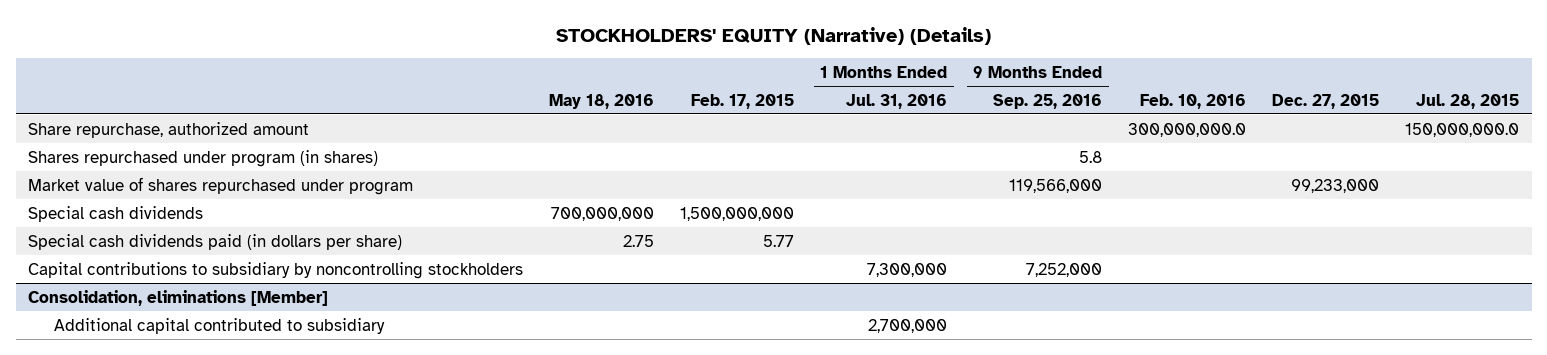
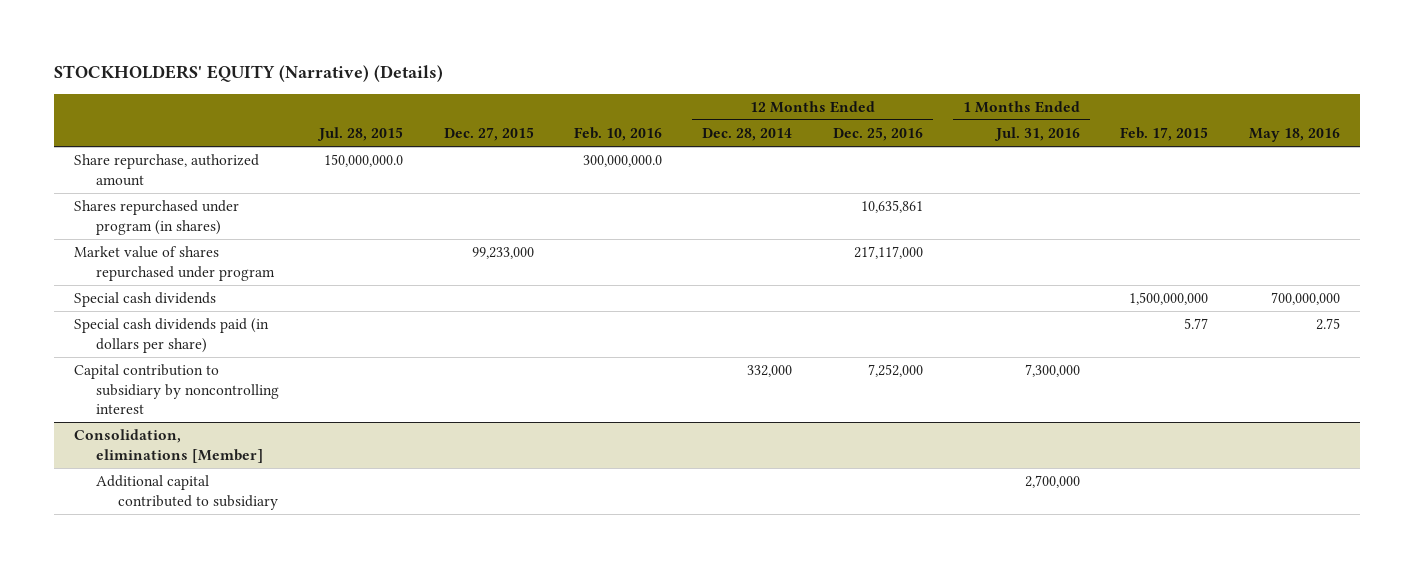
- | May 18, 2016 | Feb. 17, 2015 | 1 Months Ended Jul. 31, 2016 | 9 Months Ended Sep. 25, 2016 | Feb. 10, 2016 | Dec. 27, 2015 | Jul. 28, 2015
+ | Jul. 28, 2015 | Dec. 27, 2015 | Feb. 10, 2016 | 12 Months Ended Dec. 28, 2014 | 12 Months Ended Dec. 25, 2016 | 1 Months Ended Jul. 31, 2016 | Feb. 17, 2015 | May 18, 2016
- Capital contributions to subsidiary by noncontrolling stockholders | | | 7,300,000 | 7,252,000 | | |
+ Capital contribution to subsidiary by noncontrolling interest | | | | 332,000 | 7,252,000 | 7,300,000 | |

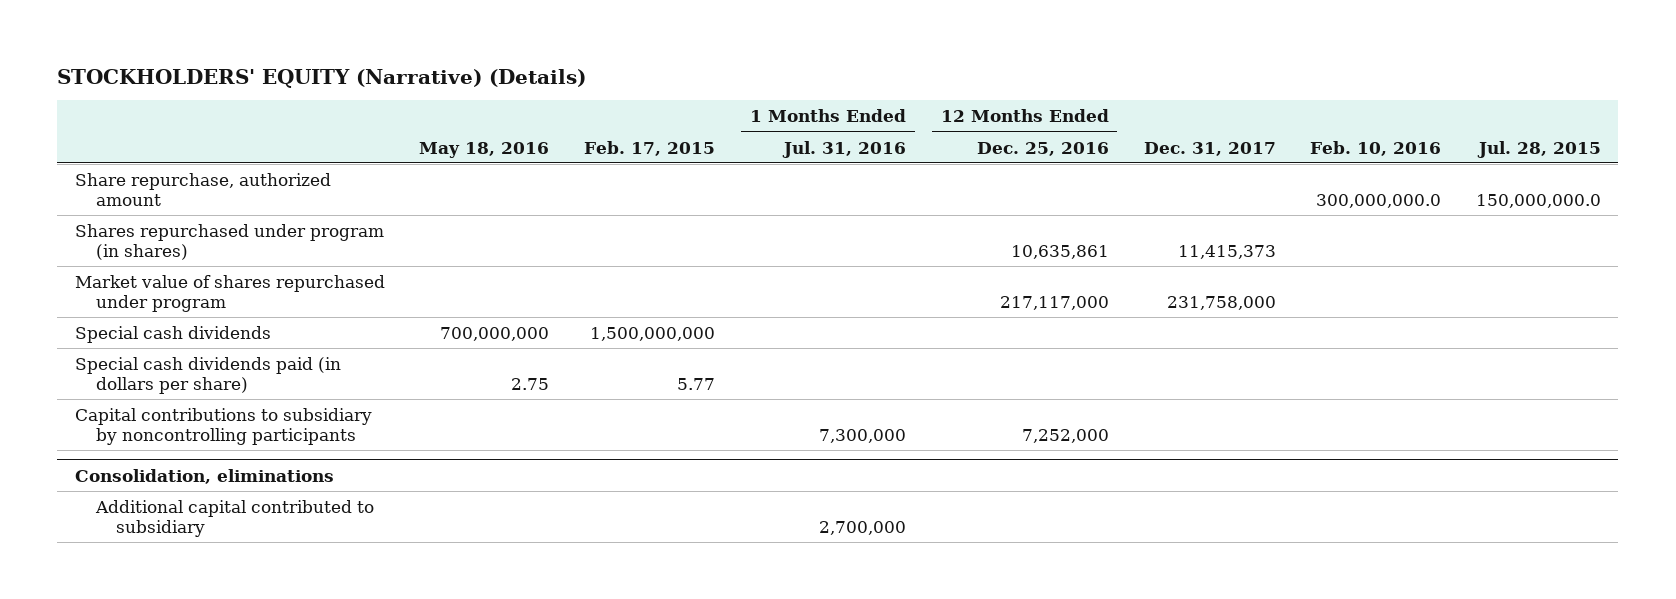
- | Jul. 28, 2015 | Dec. 27, 2015 | Feb. 10, 2016 | 12 Months Ended Dec. 28, 2014 | 12 Months Ended Dec. 25, 2016 | 1 Months Ended Jul. 31, 2016 | Feb. 17, 2015 | May 18, 2016
+ | May 18, 2016 | Feb. 17, 2015 | 1 Months Ended Jul. 31, 2016 | 12 Months Ended Dec. 25, 2016 | Dec. 31, 2017 | Feb. 10, 2016 | Jul. 28, 2015
- Capital contribution to subsidiary by noncontrolling interest | | | | 332,000 | 7,252,000 | 7,300,000 | |
- Consolidation, eliminations [Member]
+ Capital contributions to subsidiary by noncontrolling participants | | | 7,300,000 | 7,252,000 | | |
+ Consolidation, eliminations

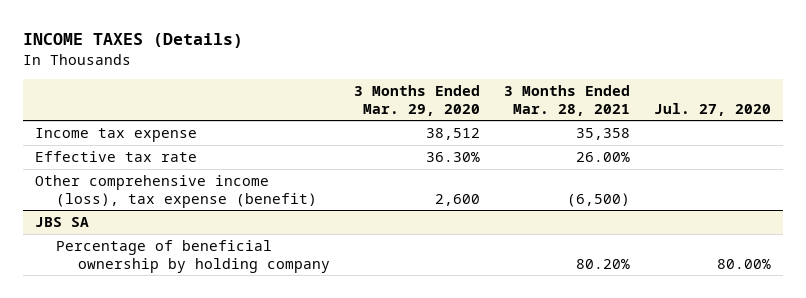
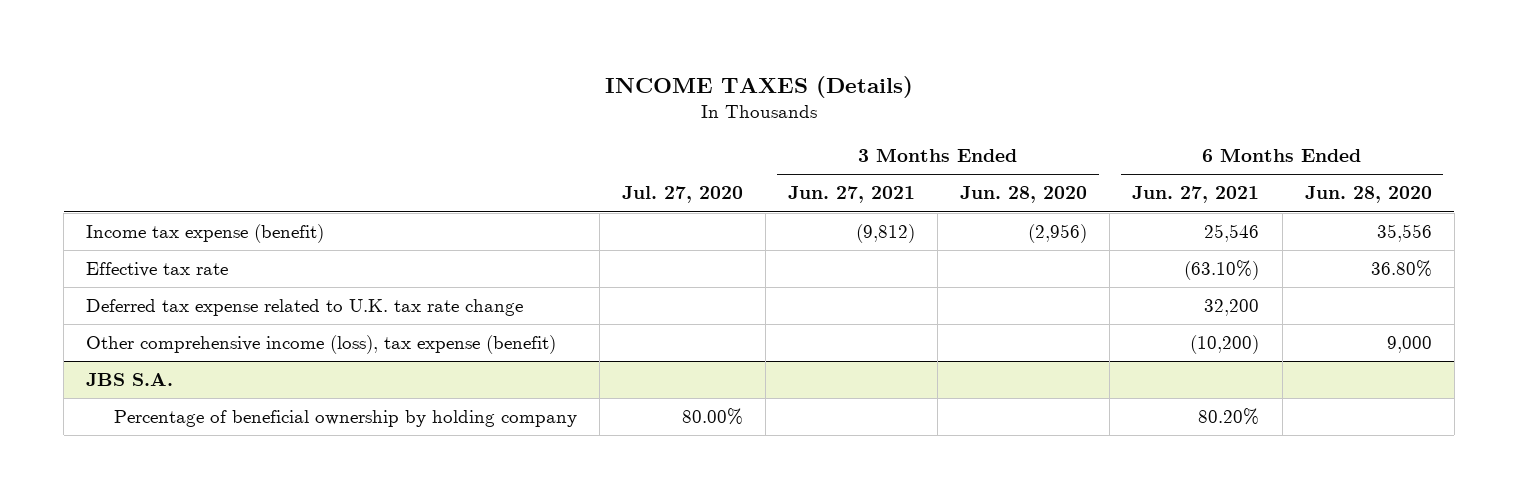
- | 3 Months Ended Mar. 29, 2020 | 3 Months Ended Mar. 28, 2021 | Jul. 27, 2020
+ | Jul. 27, 2020 | 3 Months Ended Jun. 27, 2021 | 3 Months Ended Jun. 28, 2020 | 6 Months Ended Jun. 27, 2021 | 6 Months Ended Jun. 28, 2020
- Income tax expense | 38,512 | 35,358 |
+ Income tax expense (benefit) | | (9,812) | (2,956) | 25,546 | 35,556
+ Deferred tax expense related to U.K. tax rate change | | | | 32,200 |
- JBS SA
+ JBS S.A.

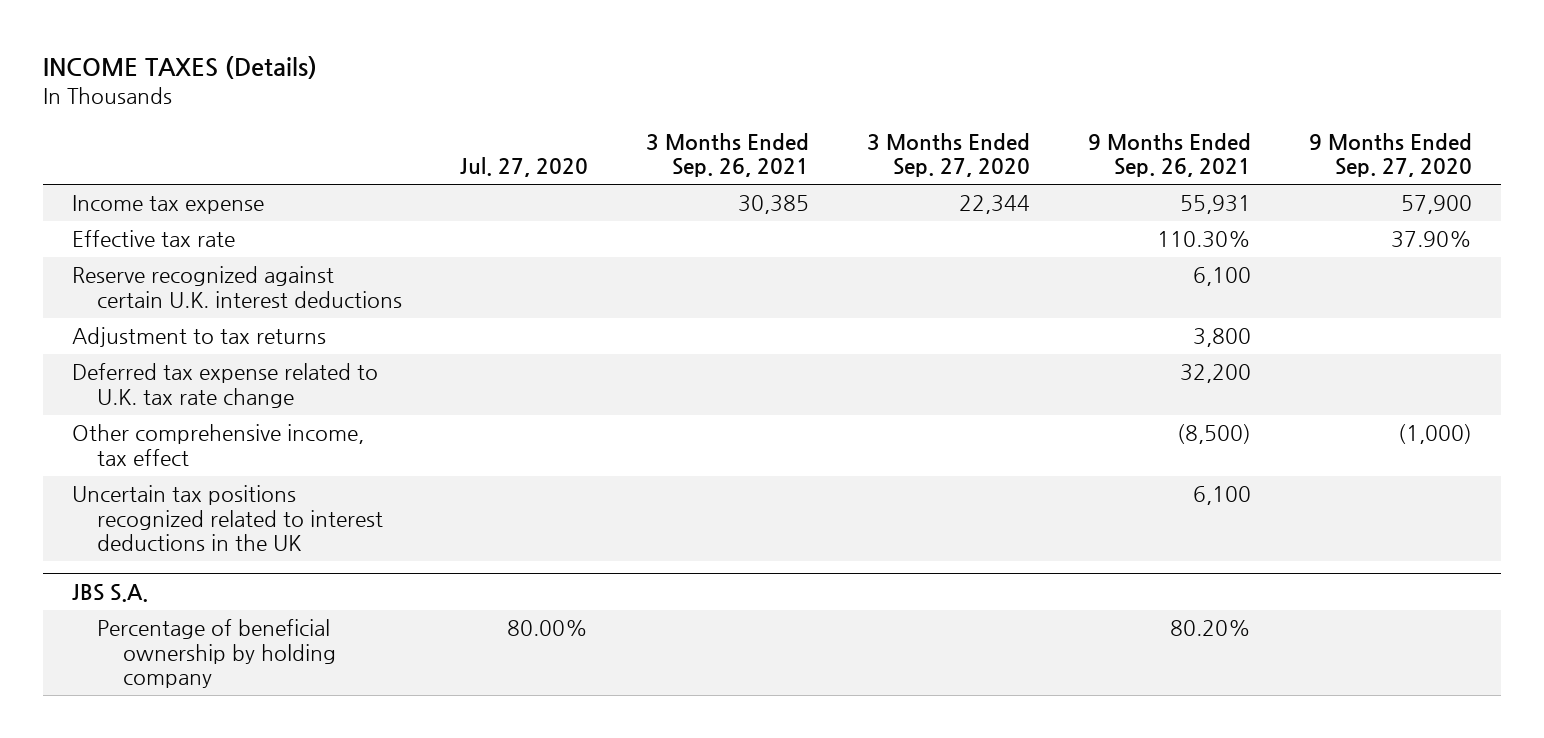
- | Jul. 27, 2020 | 3 Months Ended Jun. 27, 2021 | 3 Months Ended Jun. 28, 2020 | 6 Months Ended Jun. 27, 2021 | 6 Months Ended Jun. 28, 2020
+ | Jul. 27, 2020 | 3 Months Ended Sep. 26, 2021 | 3 Months Ended Sep. 27, 2020 | 9 Months Ended Sep. 26, 2021 | 9 Months Ended Sep. 27, 2020
- Income tax expense (benefit) | | (9,812) | (2,956) | 25,546 | 35,556
+ Income tax expense | | 30,385 | 22,344 | 55,931 | 57,900
+ Reserve recognized against certain U.K. interest deductions | | | | 6,100 |
+ Adjustment to tax returns | | | | 3,800 |
- Other comprehensive income (loss), tax expense (benefit) | | | | (10,200) | 9,000
+ Other comprehensive income, tax effect | | | | (8,500) | (1,000)
+ Uncertain tax positions recognized related to interest deductions in the UK | | | | 6,100 |

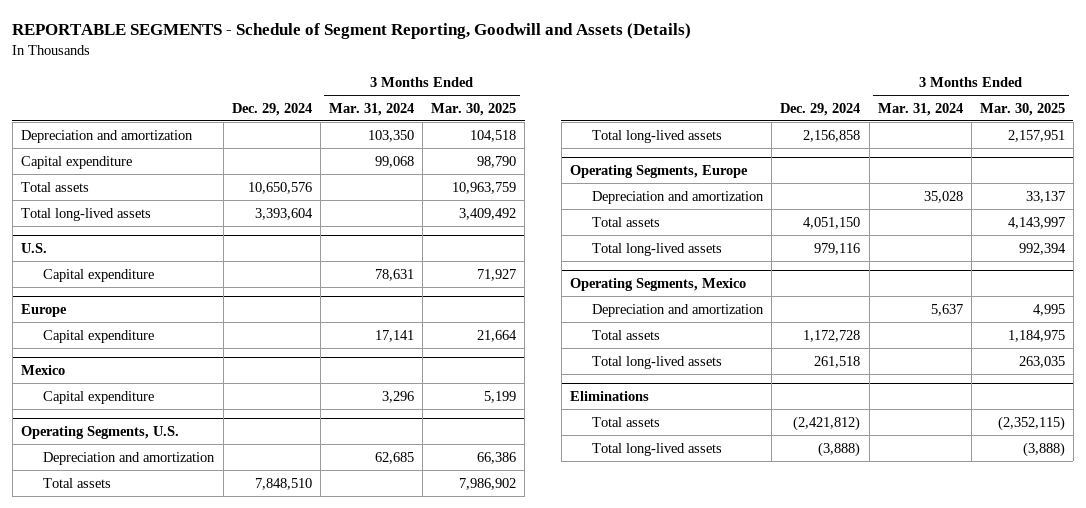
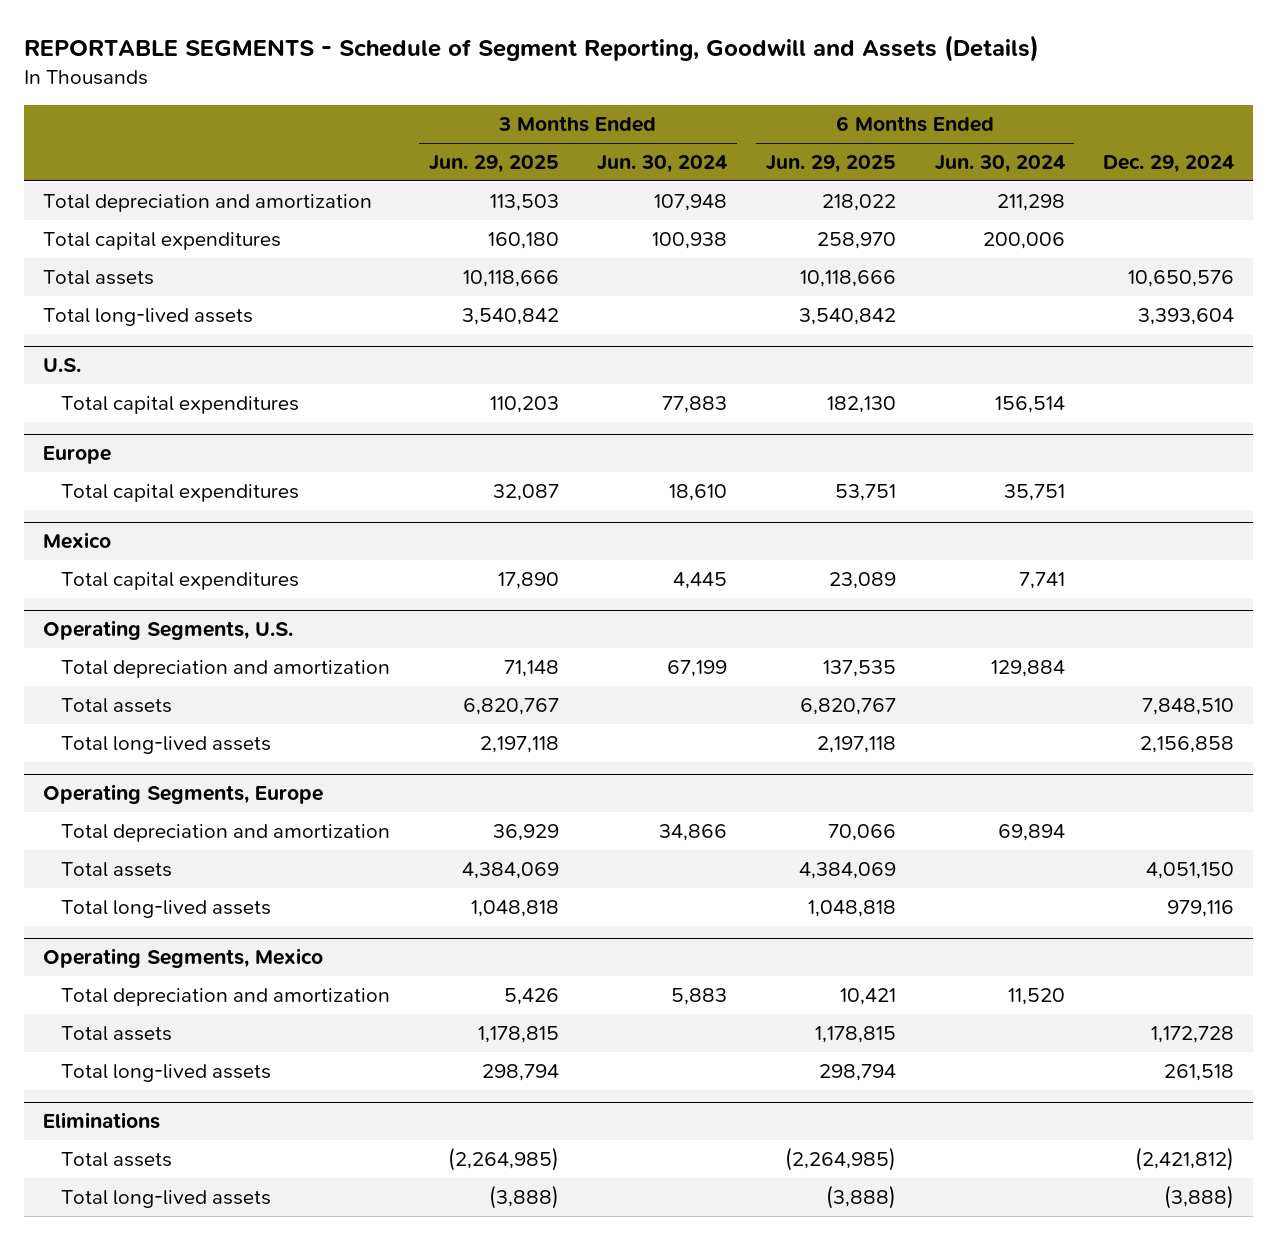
- | Dec. 29, 2024 | 3 Months Ended Mar. 31, 2024 | 3 Months Ended Mar. 30, 2025
+ | 3 Months Ended Jun. 29, 2025 | 3 Months Ended Jun. 30, 2024 | 6 Months Ended Jun. 29, 2025 | 6 Months Ended Jun. 30, 2024 | Dec. 29, 2024
- Depreciation and amortization | | 103,350 | 104,518
- Capital expenditure | | 99,068 | 98,790
+ Total depreciation and amortization | 113,503 | 107,948 | 218,022 | 211,298 |
+ Total capital expenditures | 160,180 | 100,938 | 258,970 | 200,006 |
@ U.S.
- Capital expenditure | | 78,631 | 71,927
+ Total capital expenditures | 110,203 | 77,883 | 182,130 | 156,514 |
@ Europe
- Capital expenditure | | 17,141 | 21,664
+ Total capital expenditures | 32,087 | 18,610 | 53,751 | 35,751 |
@ Mexico
- Capital expenditure | | 3,296 | 5,199
+ Total capital expenditures | 17,890 | 4,445 | 23,089 | 7,741 |
@ Operating Segments, U.S.
- Depreciation and amortization | | 62,685 | 66,386
+ Total depreciation and amortization | 71,148 | 67,199 | 137,535 | 129,884 |
@ Operating Segments, Europe
- Depreciation and amortization | | 35,028 | 33,137
+ Total depreciation and amortization | 36,929 | 34,866 | 70,066 | 69,894 |
@ Operating Segments, Mexico
- Depreciation and amortization | | 5,637 | 4,995
+ Total depreciation and amortization | 5,426 | 5,883 | 10,421 | 11,520 |

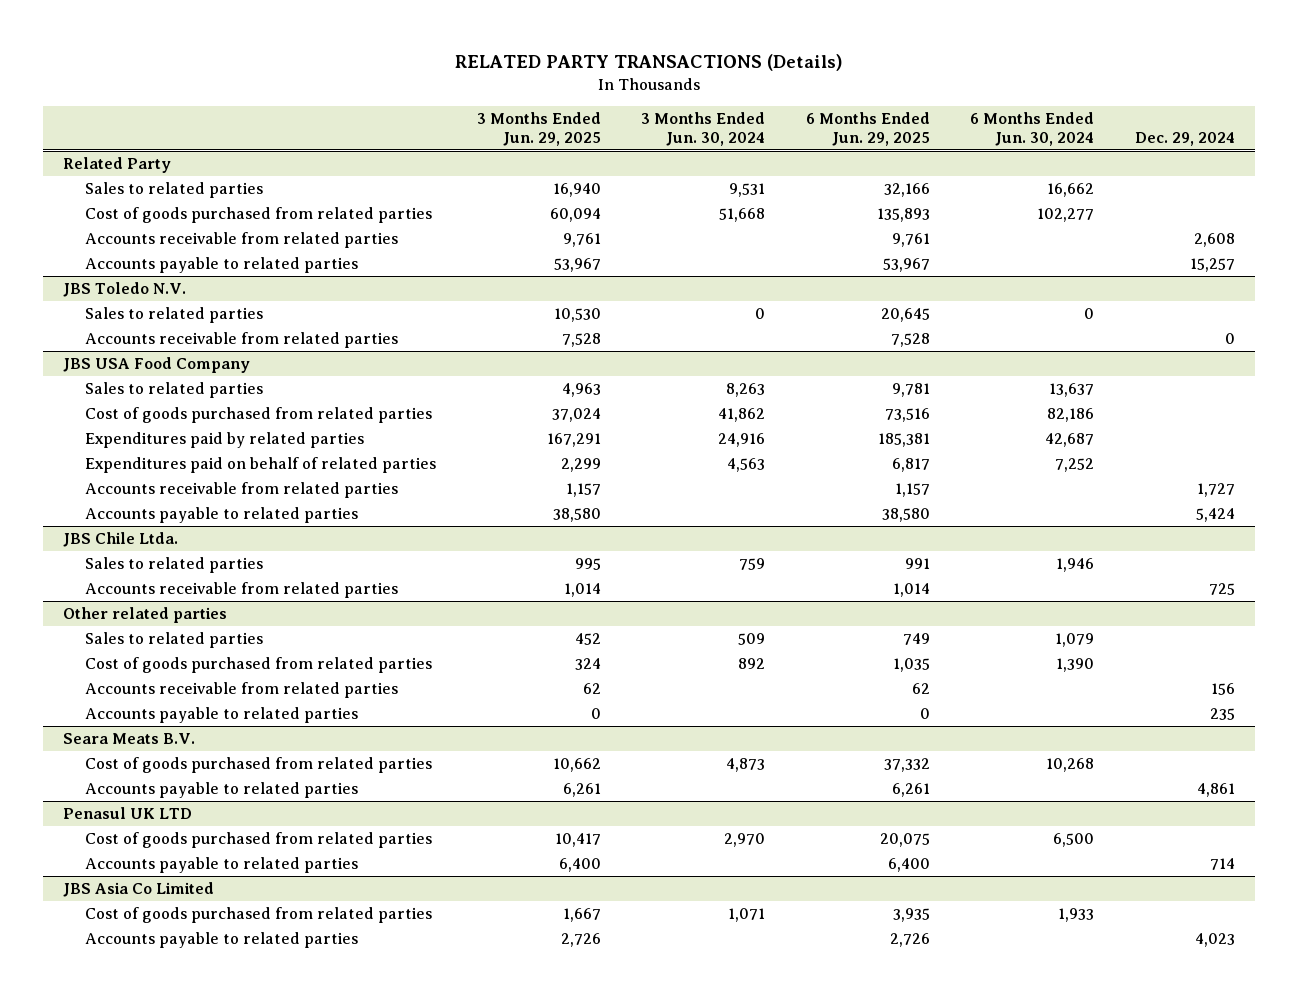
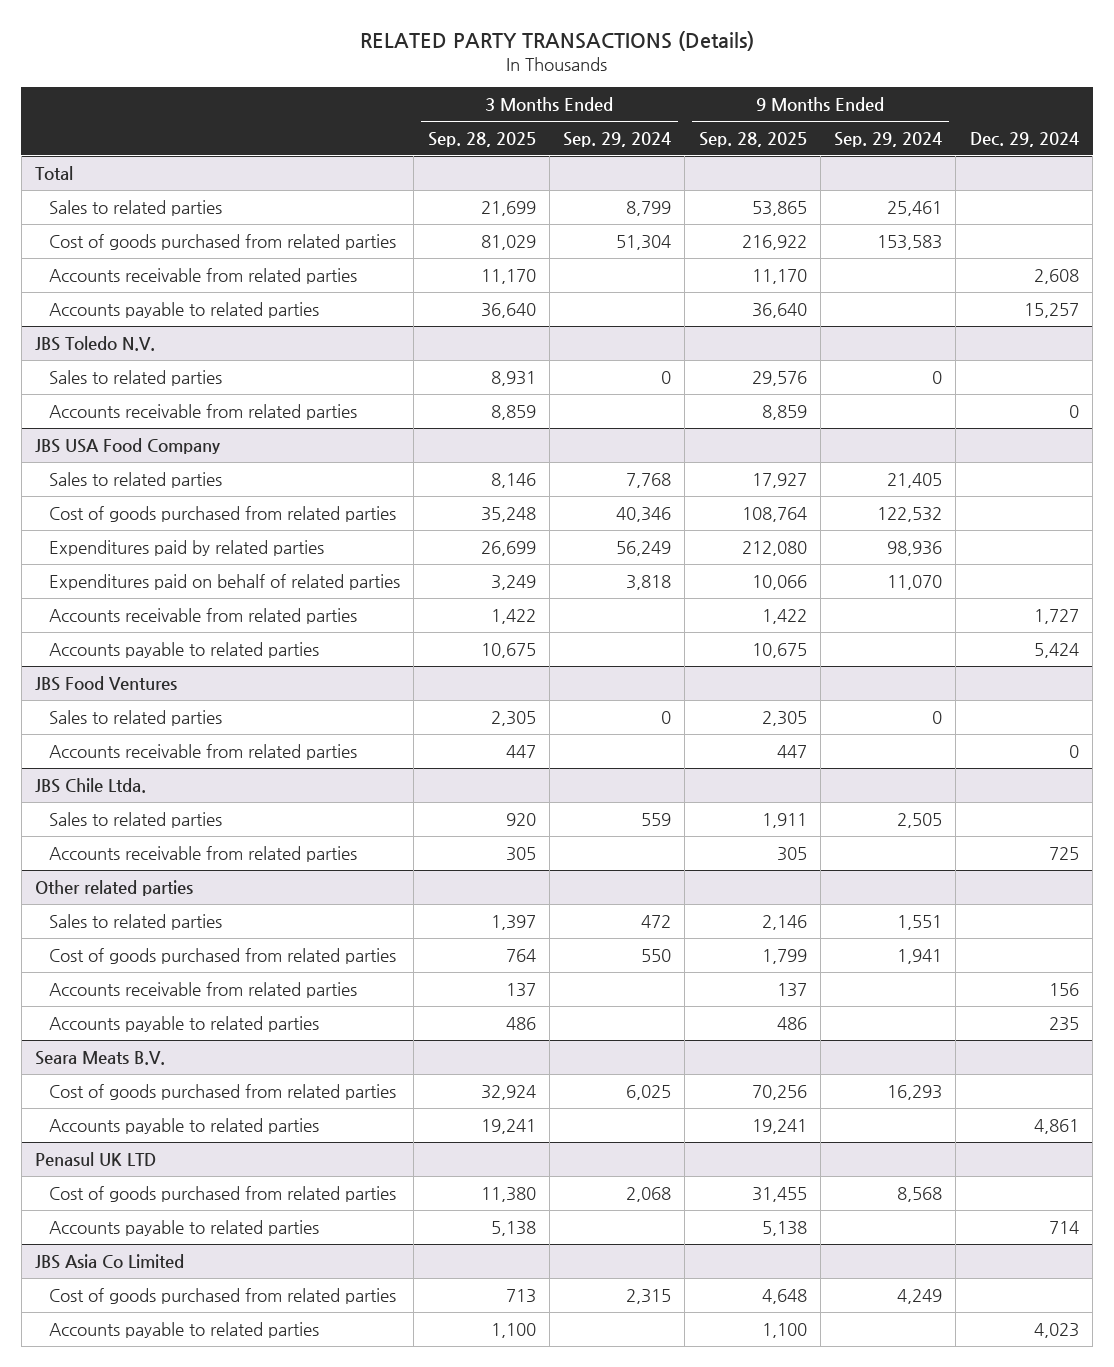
- | 3 Months Ended Jun. 29, 2025 | 3 Months Ended Jun. 30, 2024 | 6 Months Ended Jun. 29, 2025 | 6 Months Ended Jun. 30, 2024 | Dec. 29, 2024
+ | 3 Months Ended Sep. 28, 2025 | 3 Months Ended Sep. 29, 2024 | 9 Months Ended Sep. 28, 2025 | 9 Months Ended Sep. 29, 2024 | Dec. 29, 2024
- Related Party
+ Total
+ JBS Food Ventures
+ Sales to related parties | 2,305 | 0 | 2,305 | 0 |
+ Accounts receivable from related parties | 447 | | 447 | | 0

